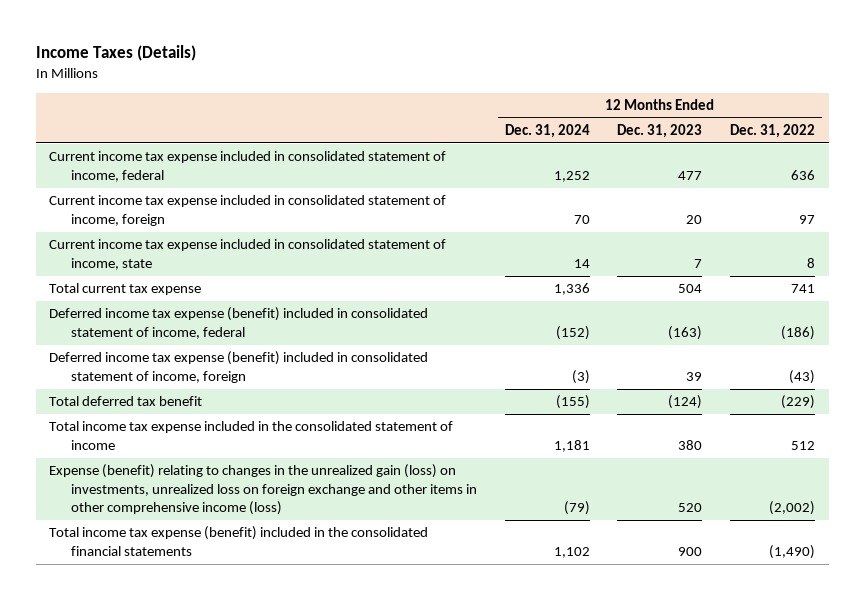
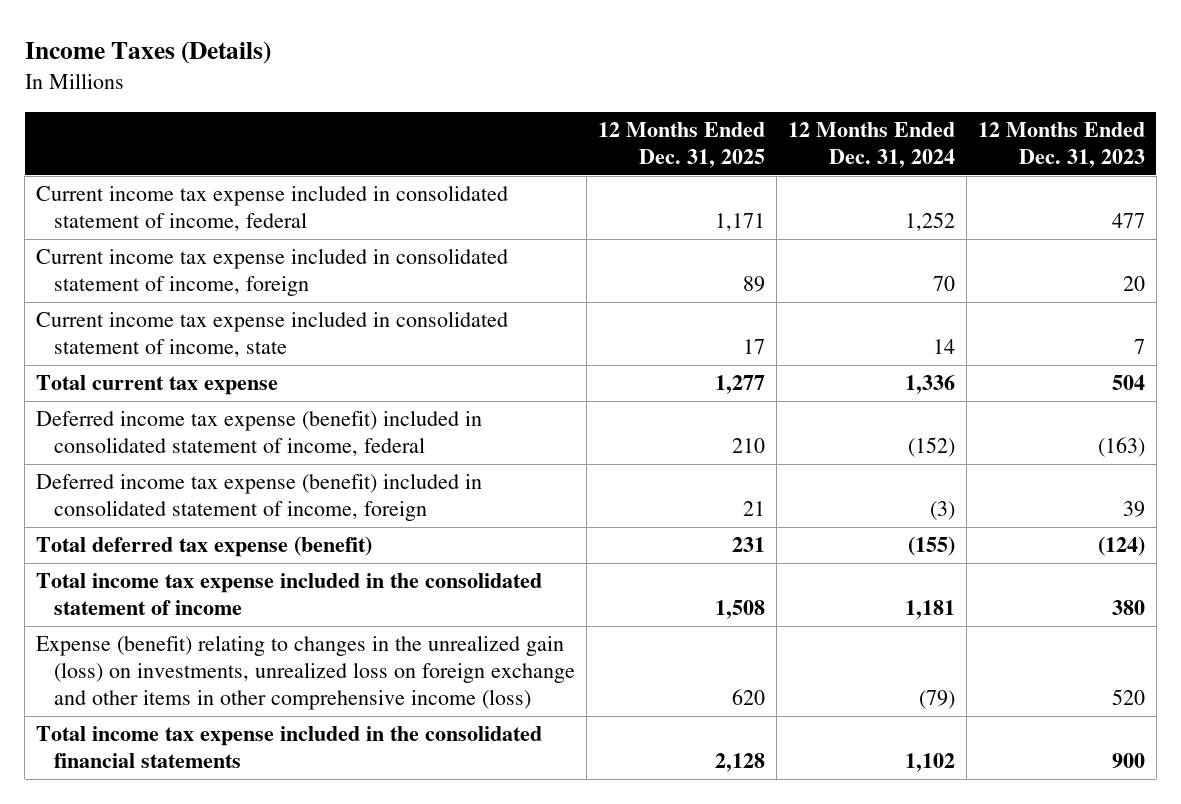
- | 12 Months Ended Dec. 31, 2024 | 12 Months Ended Dec. 31, 2023 | 12 Months Ended Dec. 31, 2022
+ | 12 Months Ended Dec. 31, 2025 | 12 Months Ended Dec. 31, 2024 | 12 Months Ended Dec. 31, 2023
- Total deferred tax benefit | (155) | (124) | (229)
+ Total deferred tax expense (benefit) | 231 | (155) | (124)
- Total income tax expense (benefit) included in the consolidated financial statements | 1,102 | 900 | (1,490)
+ Total income tax expense included in the consolidated financial statements | 2,128 | 1,102 | 900

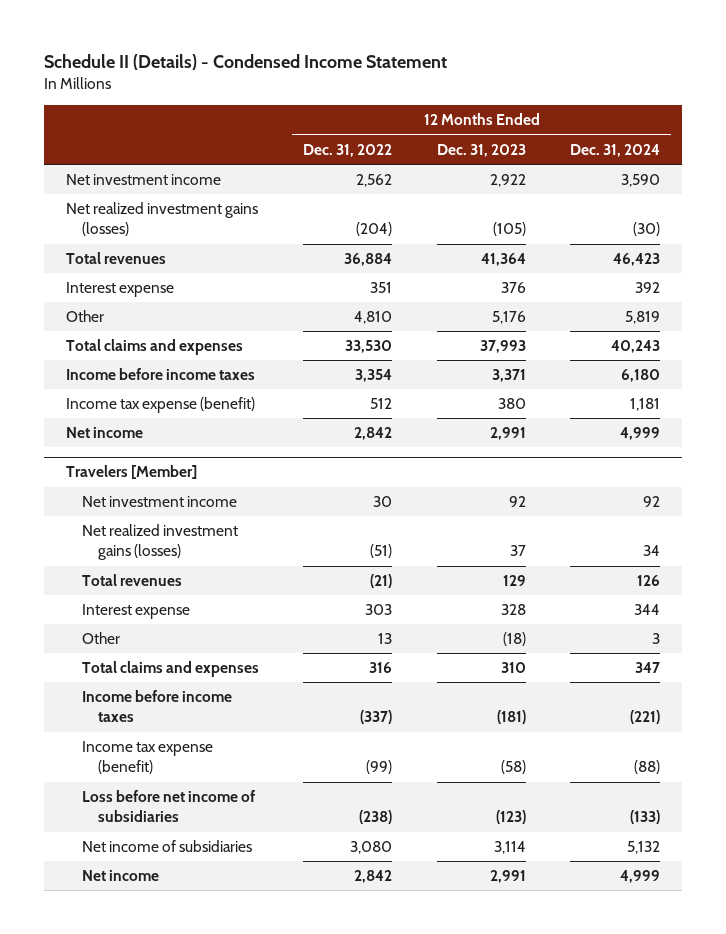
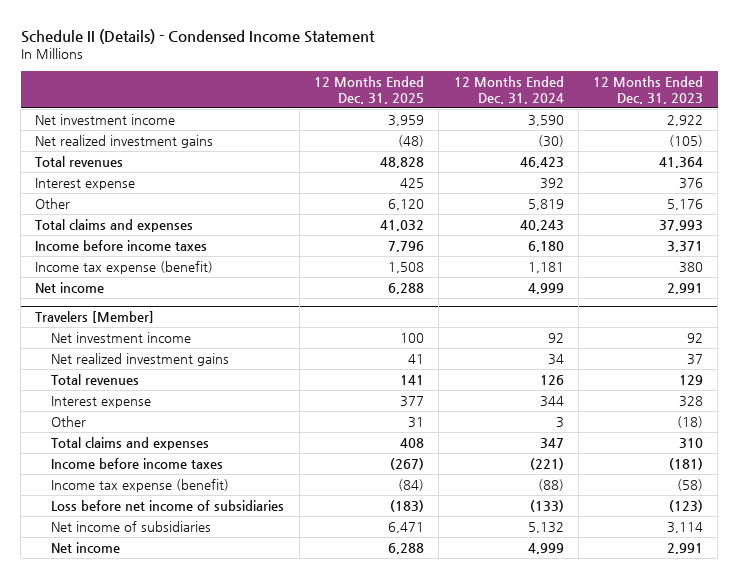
- | 12 Months Ended Dec. 31, 2022 | 12 Months Ended Dec. 31, 2023 | 12 Months Ended Dec. 31, 2024
+ | 12 Months Ended Dec. 31, 2025 | 12 Months Ended Dec. 31, 2024 | 12 Months Ended Dec. 31, 2023
- Net realized investment gains (losses) | (204) | (105) | (30)
+ Net realized investment gains | (48) | (30) | (105)
@ Travelers [Member]
- Net realized investment gains (losses) | (51) | 37 | 34
+ Net realized investment gains | 41 | 34 | 37

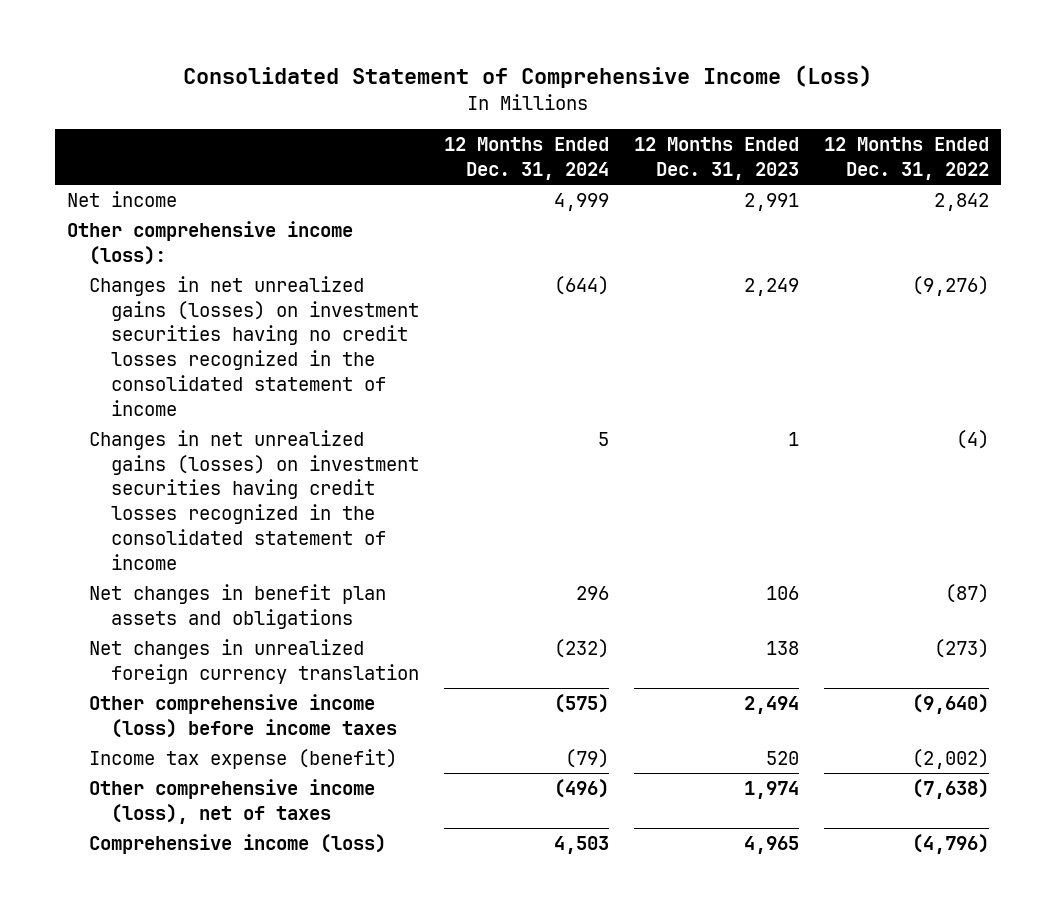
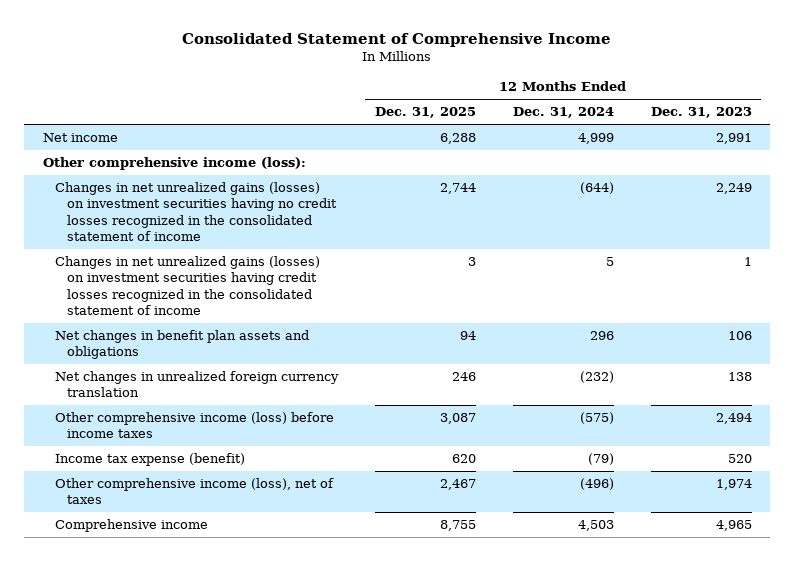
- Consolidated Statement of Comprehensive Income (Loss)
+ Consolidated Statement of Comprehensive Income
- | 12 Months Ended Dec. 31, 2024 | 12 Months Ended Dec. 31, 2023 | 12 Months Ended Dec. 31, 2022
+ | 12 Months Ended Dec. 31, 2025 | 12 Months Ended Dec. 31, 2024 | 12 Months Ended Dec. 31, 2023
- Comprehensive income (loss) | 4,503 | 4,965 | (4,796)
+ Comprehensive income | 8,755 | 4,503 | 4,965

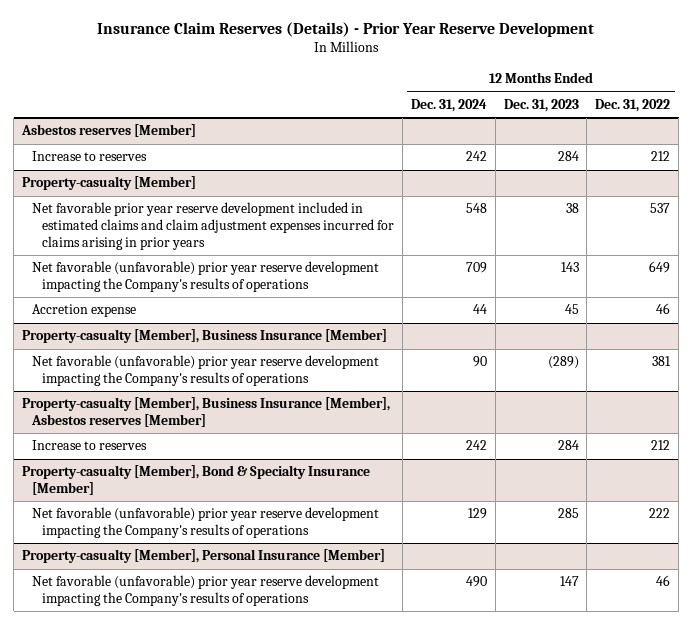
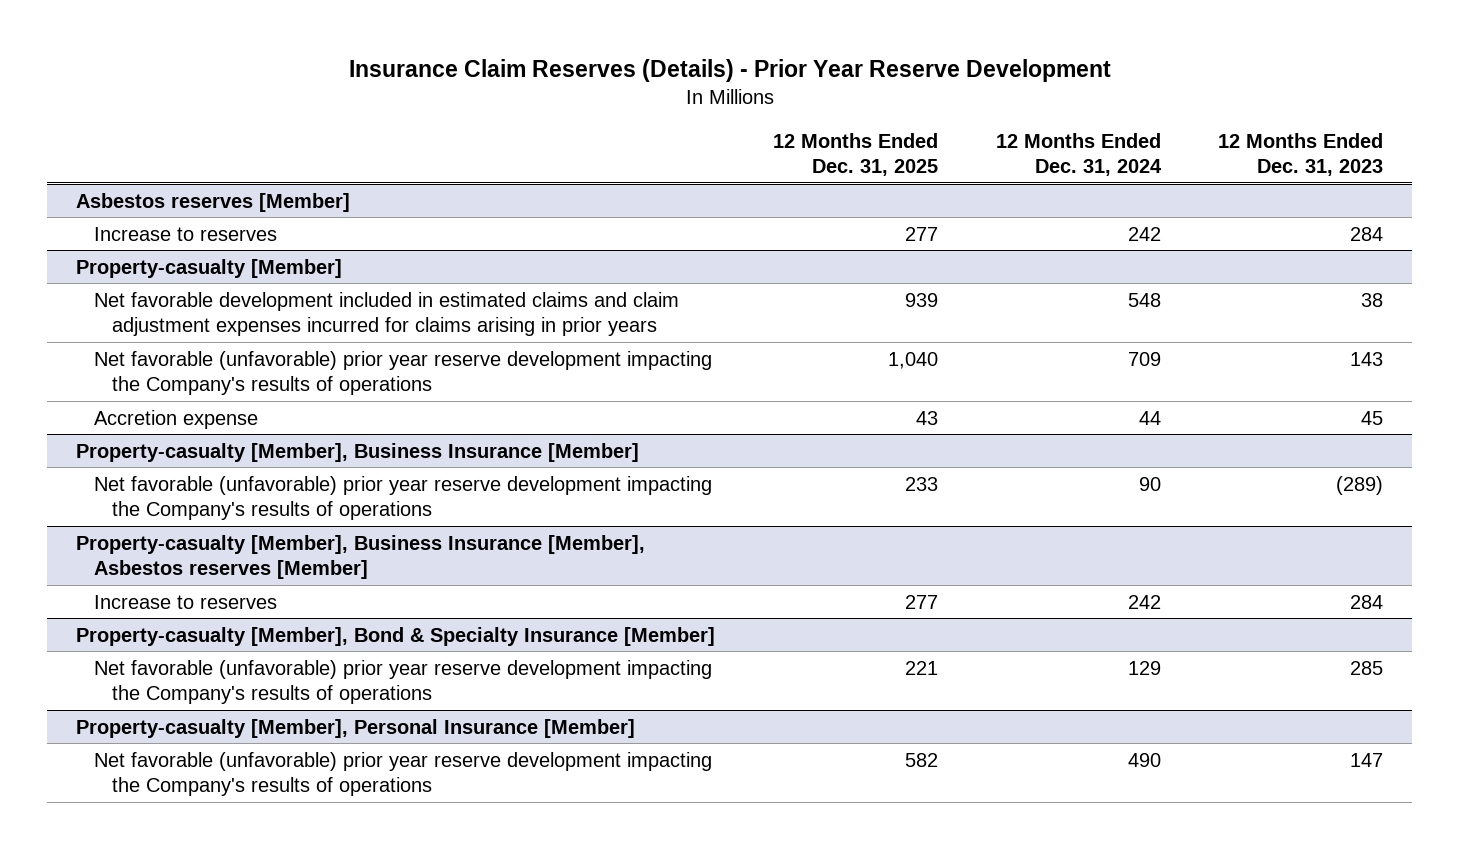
- | 12 Months Ended Dec. 31, 2024 | 12 Months Ended Dec. 31, 2023 | 12 Months Ended Dec. 31, 2022
+ | 12 Months Ended Dec. 31, 2025 | 12 Months Ended Dec. 31, 2024 | 12 Months Ended Dec. 31, 2023
@ Property-casualty [Member]
- Net favorable prior year reserve development included in estimated claims and claim adjustment expenses incurred for claims arising in prior years | 548 | 38 | 537
+ Net favorable development included in estimated claims and claim adjustment expenses incurred for claims arising in prior years | 939 | 548 | 38

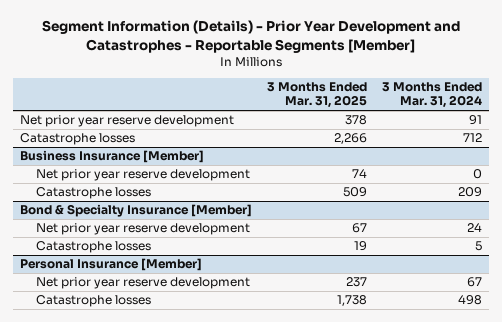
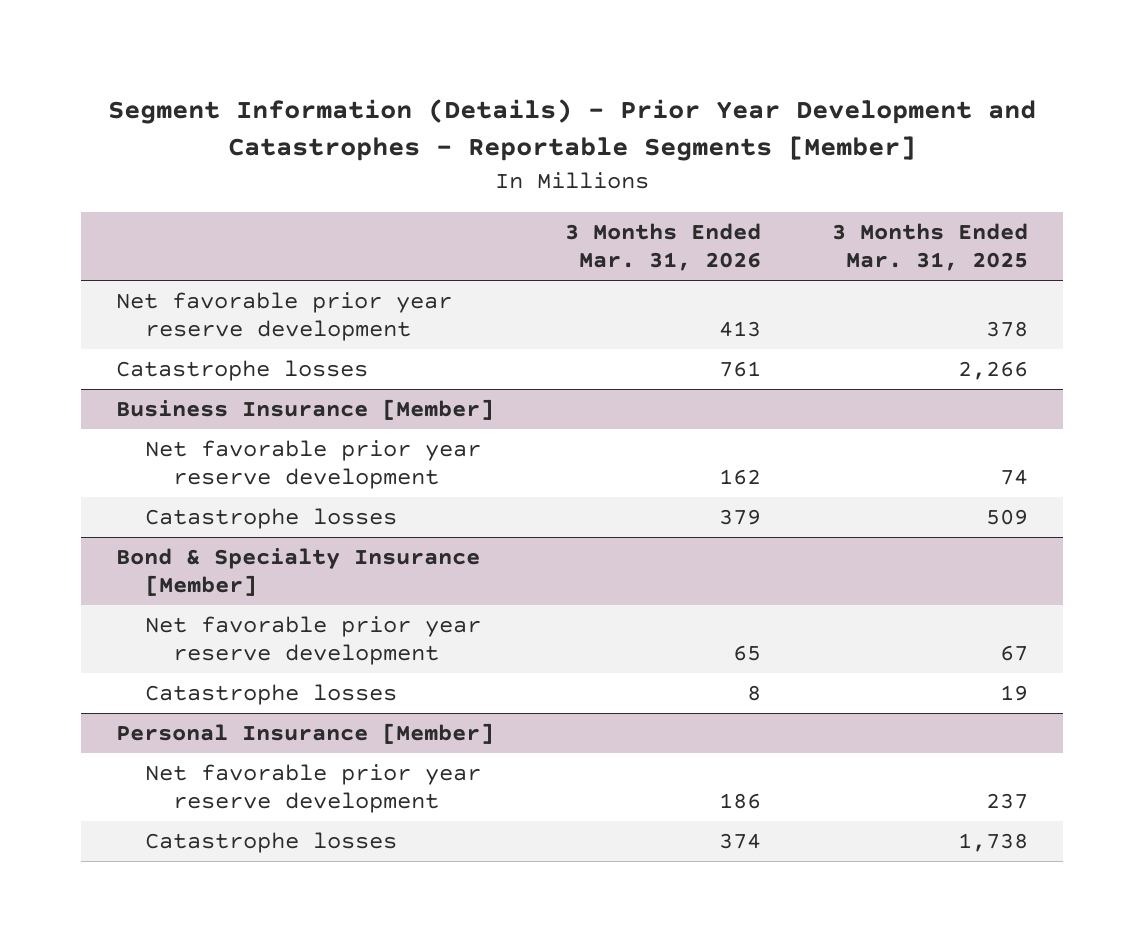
- | 3 Months Ended Mar. 31, 2025 | 3 Months Ended Mar. 31, 2024
+ | 3 Months Ended Mar. 31, 2026 | 3 Months Ended Mar. 31, 2025
- Net prior year reserve development | 378 | 91
+ Net favorable prior year reserve development | 413 | 378
@ Business Insurance [Member]
- Net prior year reserve development | 74 | 0
+ Net favorable prior year reserve development | 162 | 74
@ Bond & Specialty Insurance [Member]
- Net prior year reserve development | 67 | 24
+ Net favorable prior year reserve development | 65 | 67
@ Personal Insurance [Member]
- Net prior year reserve development | 237 | 67
+ Net favorable prior year reserve development | 186 | 237

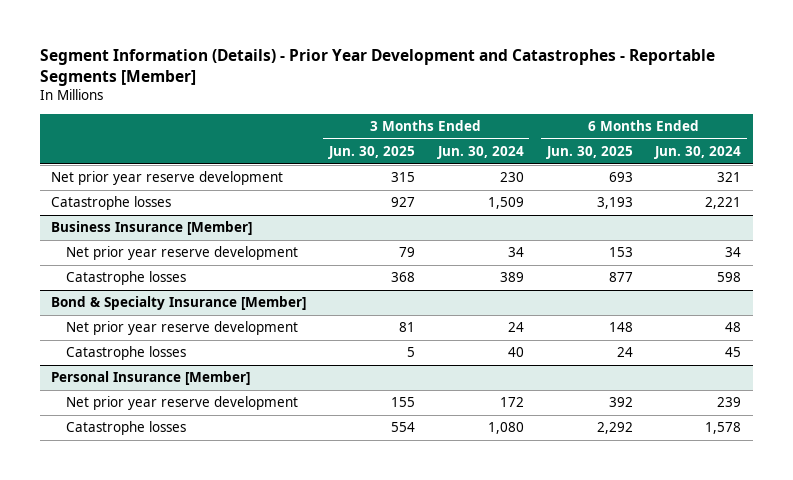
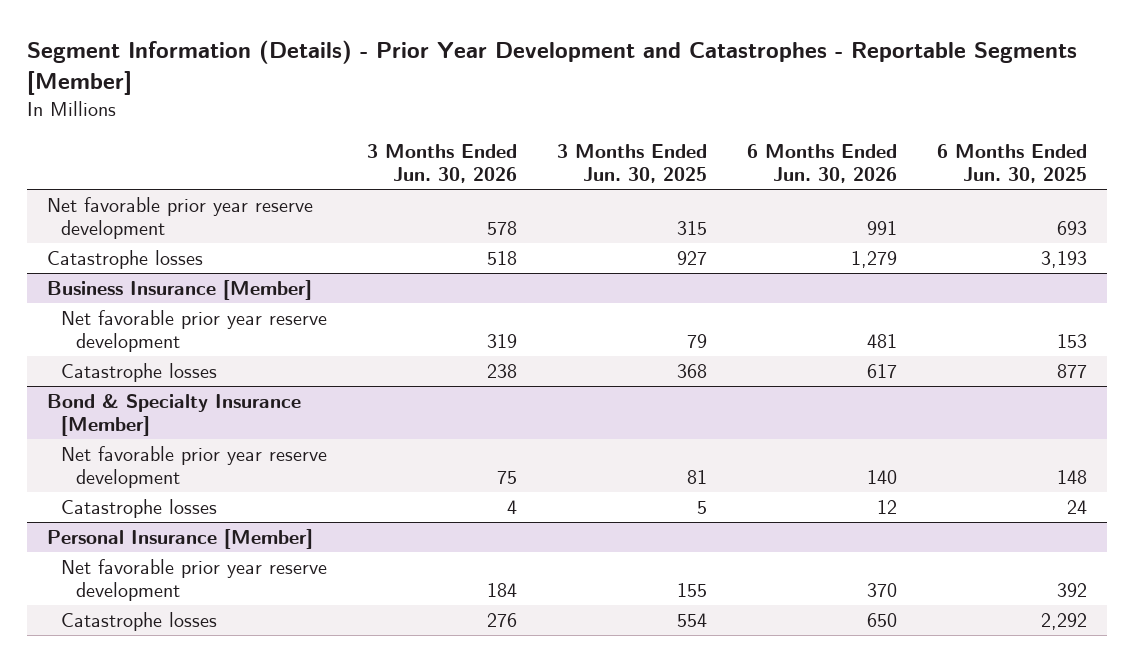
- | 3 Months Ended Jun. 30, 2025 | 3 Months Ended Jun. 30, 2024 | 6 Months Ended Jun. 30, 2025 | 6 Months Ended Jun. 30, 2024
+ | 3 Months Ended Jun. 30, 2026 | 3 Months Ended Jun. 30, 2025 | 6 Months Ended Jun. 30, 2026 | 6 Months Ended Jun. 30, 2025
- Net prior year reserve development | 315 | 230 | 693 | 321
+ Net favorable prior year reserve development | 578 | 315 | 991 | 693
@ Business Insurance [Member]
- Net prior year reserve development | 79 | 34 | 153 | 34
+ Net favorable prior year reserve development | 319 | 79 | 481 | 153
@ Bond & Specialty Insurance [Member]
- Net prior year reserve development | 81 | 24 | 148 | 48
+ Net favorable prior year reserve development | 75 | 81 | 140 | 148
@ Personal Insurance [Member]
- Net prior year reserve development | 155 | 172 | 392 | 239
+ Net favorable prior year reserve development | 184 | 155 | 370 | 392

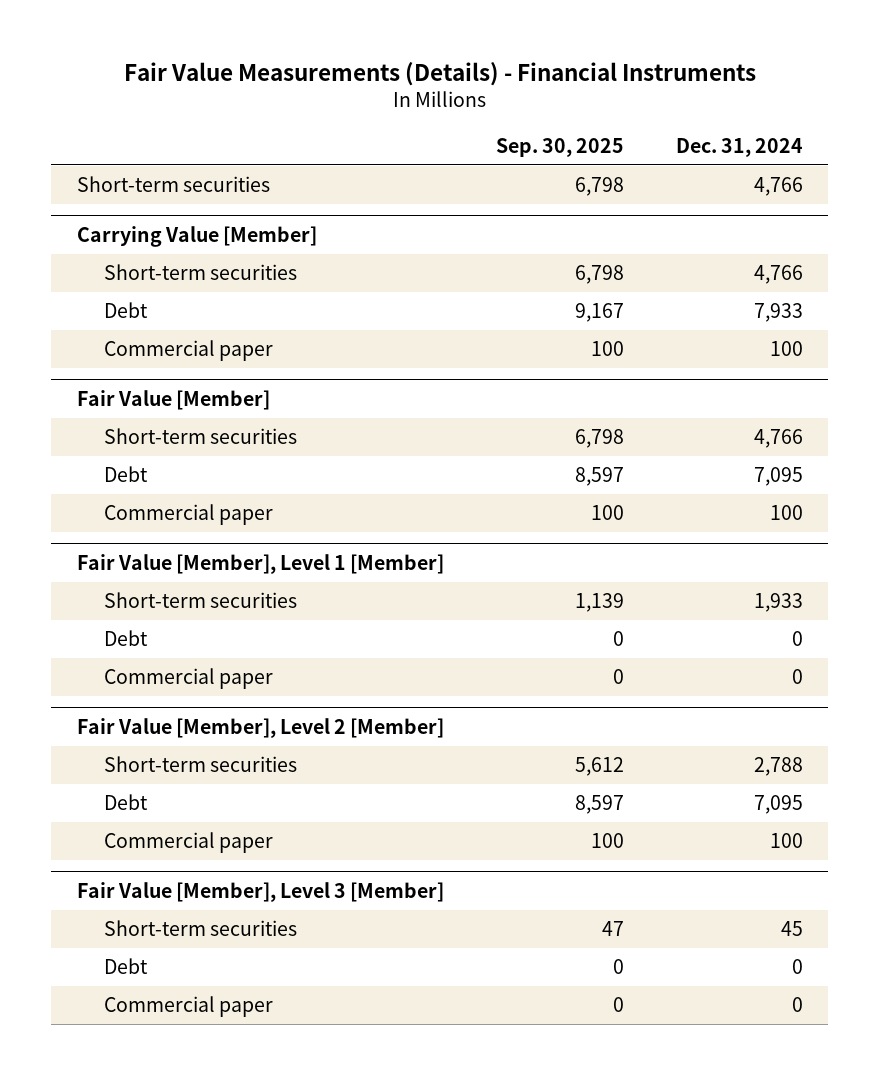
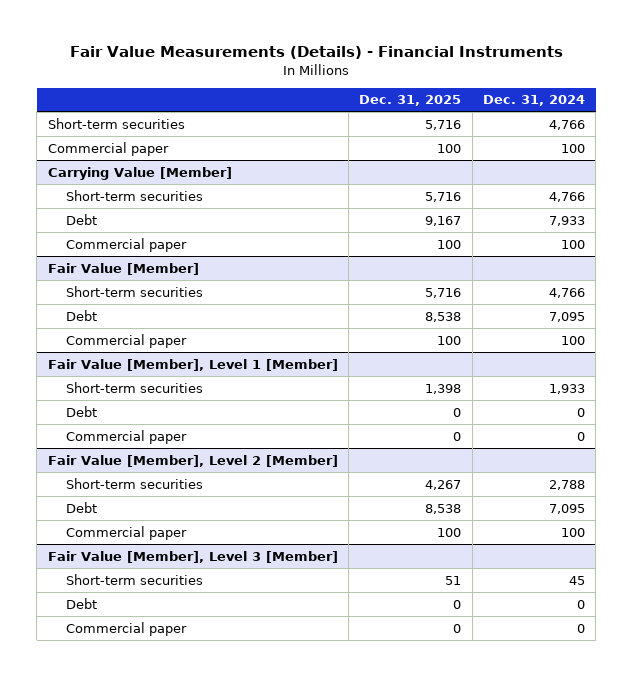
- | Sep. 30, 2025 | Dec. 31, 2024
+ | Dec. 31, 2025 | Dec. 31, 2024
+ Commercial paper | 100 | 100

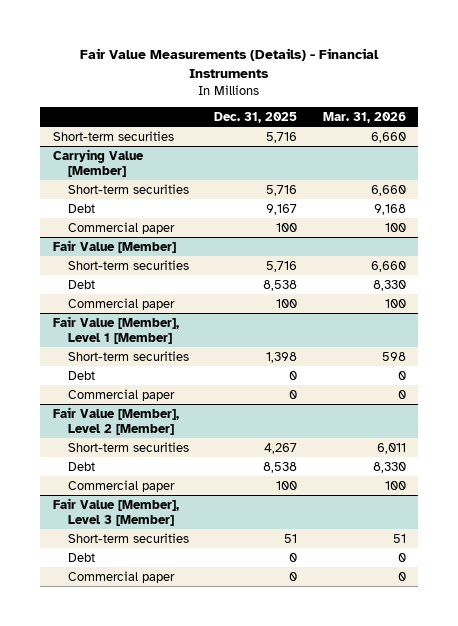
- | Dec. 31, 2025 | Dec. 31, 2024
+ | Dec. 31, 2025 | Mar. 31, 2026
- Commercial paper | 100 | 100

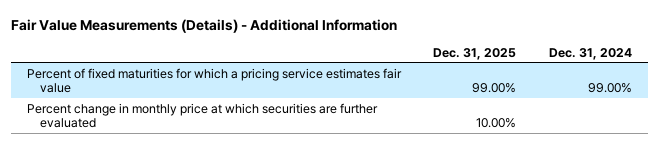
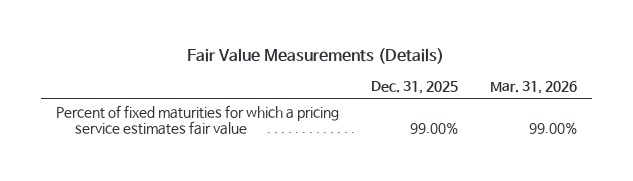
- Fair Value Measurements (Details) - Additional Information
+ Fair Value Measurements (Details)
- | Dec. 31, 2025 | Dec. 31, 2024
+ | Dec. 31, 2025 | Mar. 31, 2026
- Percent change in monthly price at which securities are further evaluated | 10.00% |

